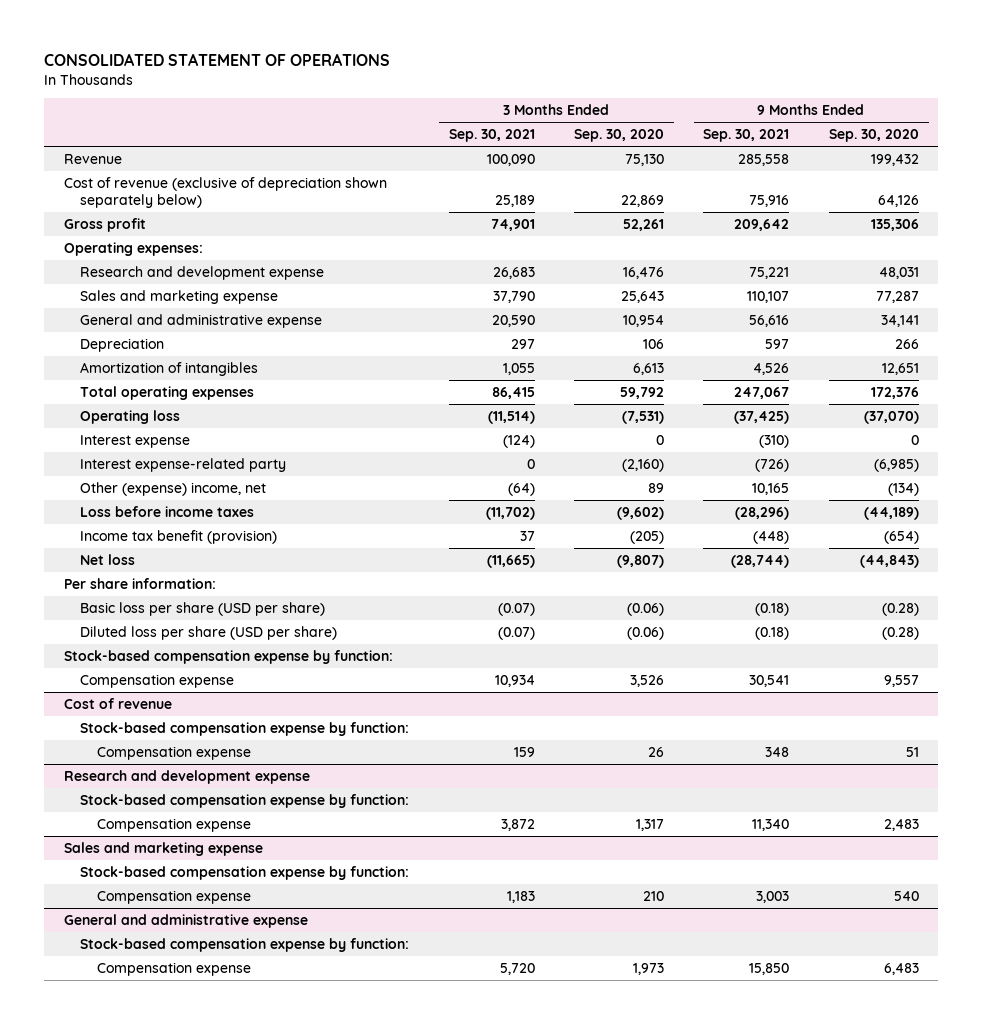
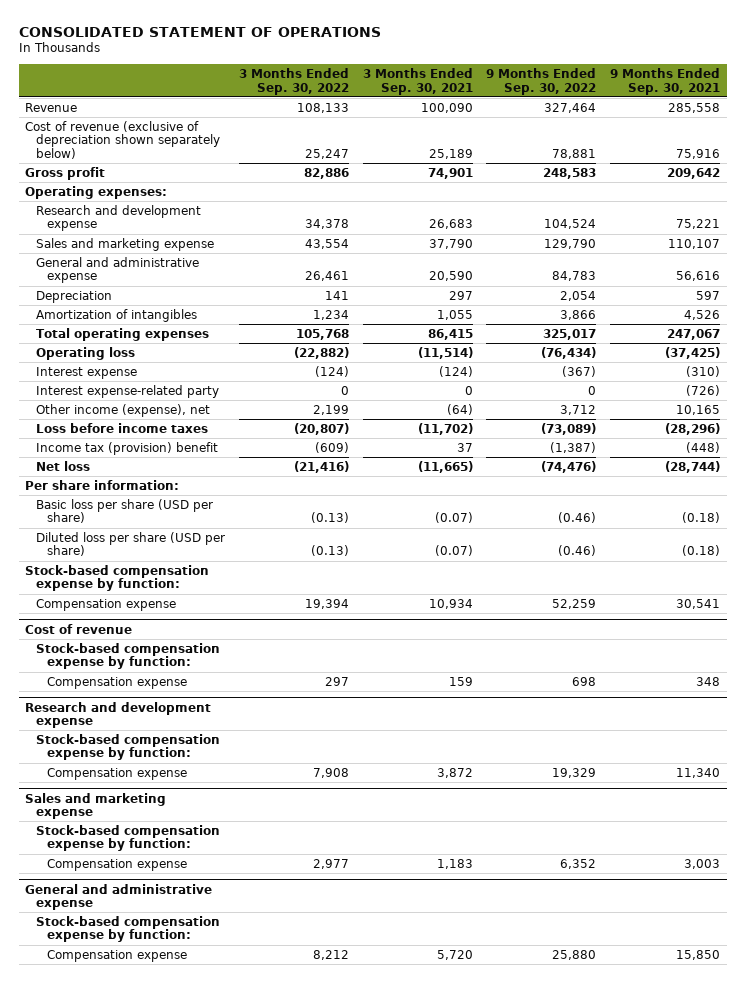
- | 3 Months Ended Sep. 30, 2021 | 3 Months Ended Sep. 30, 2020 | 9 Months Ended Sep. 30, 2021 | 9 Months Ended Sep. 30, 2020
+ | 3 Months Ended Sep. 30, 2022 | 3 Months Ended Sep. 30, 2021 | 9 Months Ended Sep. 30, 2022 | 9 Months Ended Sep. 30, 2021
- Other (expense) income, net | (64) | 89 | 10,165 | (134)
+ Other income (expense), net | 2,199 | (64) | 3,712 | 10,165
- Income tax benefit (provision) | 37 | (205) | (448) | (654)
+ Income tax (provision) benefit | (609) | 37 | (1,387) | (448)

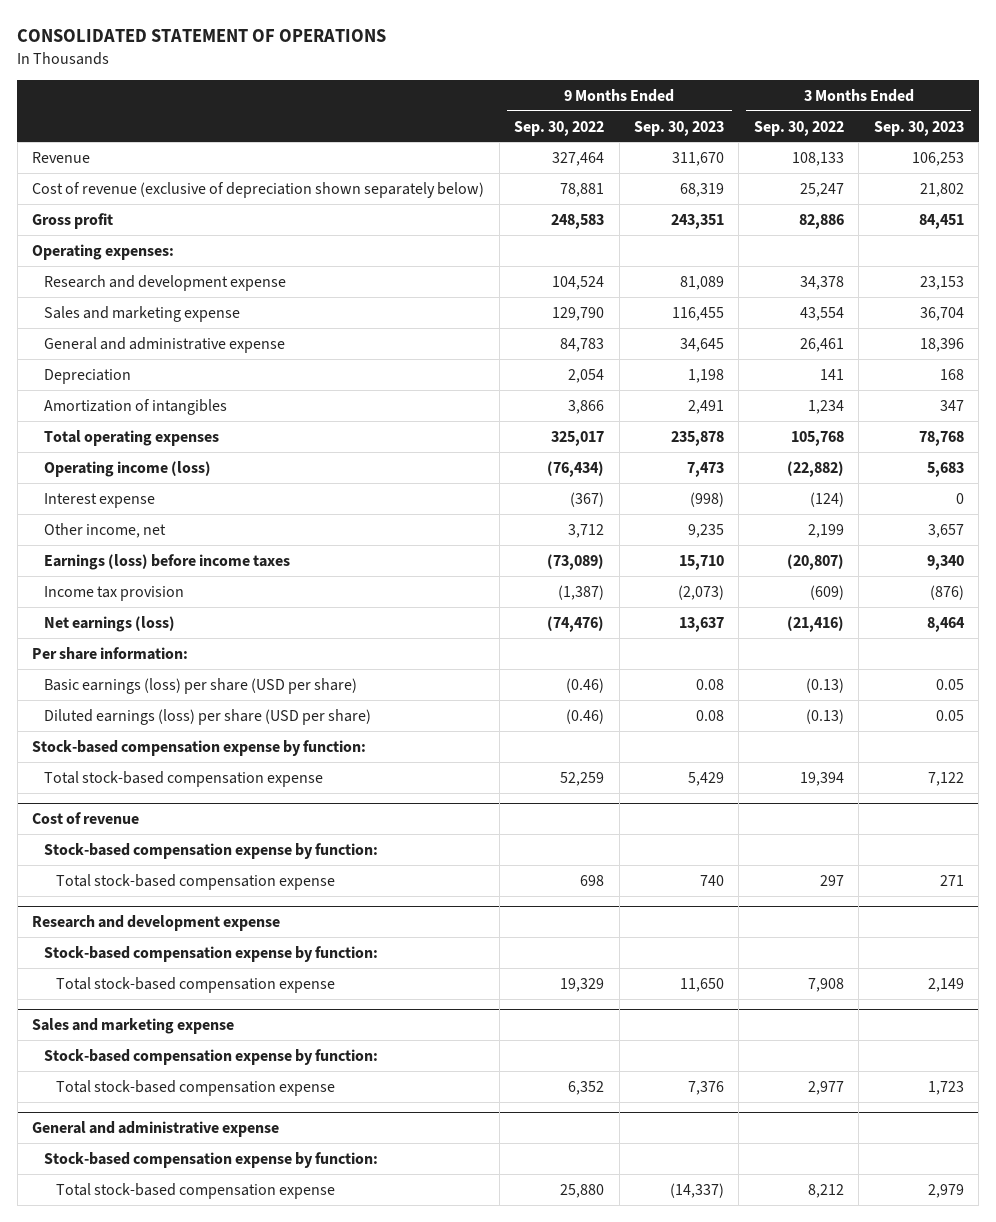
- | 3 Months Ended Sep. 30, 2022 | 3 Months Ended Sep. 30, 2021 | 9 Months Ended Sep. 30, 2022 | 9 Months Ended Sep. 30, 2021
+ | 9 Months Ended Sep. 30, 2022 | 9 Months Ended Sep. 30, 2023 | 3 Months Ended Sep. 30, 2022 | 3 Months Ended Sep. 30, 2023
- Operating loss | (22,882) | (11,514) | (76,434) | (37,425)
+ Operating income (loss) | (76,434) | 7,473 | (22,882) | 5,683
- Interest expense-related party | 0 | 0 | 0 | (726)
- Other income (expense), net | 2,199 | (64) | 3,712 | 10,165
- Loss before income taxes | (20,807) | (11,702) | (73,089) | (28,296)
- Income tax (provision) benefit | (609) | 37 | (1,387) | (448)
- Net loss | (21,416) | (11,665) | (74,476) | (28,744)
+ Other income, net | 3,712 | 9,235 | 2,199 | 3,657
+ Earnings (loss) before income taxes | (73,089) | 15,710 | (20,807) | 9,340
+ Income tax provision | (1,387) | (2,073) | (609) | (876)
+ Net earnings (loss) | (74,476) | 13,637 | (21,416) | 8,464
- Basic loss per share (USD per share) | (0.13) | (0.07) | (0.46) | (0.18)
- Diluted loss per share (USD per share) | (0.13) | (0.07) | (0.46) | (0.18)
+ Basic earnings (loss) per share (USD per share) | (0.46) | 0.08 | (0.13) | 0.05
+ Diluted earnings (loss) per share (USD per share) | (0.46) | 0.08 | (0.13) | 0.05
- Compensation expense | 19,394 | 10,934 | 52,259 | 30,541
+ Total stock-based compensation expense | 52,259 | 5,429 | 19,394 | 7,122
@ Cost of revenue
- Compensation expense | 297 | 159 | 698 | 348
+ Total stock-based compensation expense | 698 | 740 | 297 | 271
@ Research and development expense
- Compensation expense | 7,908 | 3,872 | 19,329 | 11,340
+ Total stock-based compensation expense | 19,329 | 11,650 | 7,908 | 2,149
@ Sales and marketing expense
- Compensation expense | 2,977 | 1,183 | 6,352 | 3,003
+ Total stock-based compensation expense | 6,352 | 7,376 | 2,977 | 1,723
@ General and administrative expense
- Compensation expense | 8,212 | 5,720 | 25,880 | 15,850
+ Total stock-based compensation expense | 25,880 | (14,337) | 8,212 | 2,979

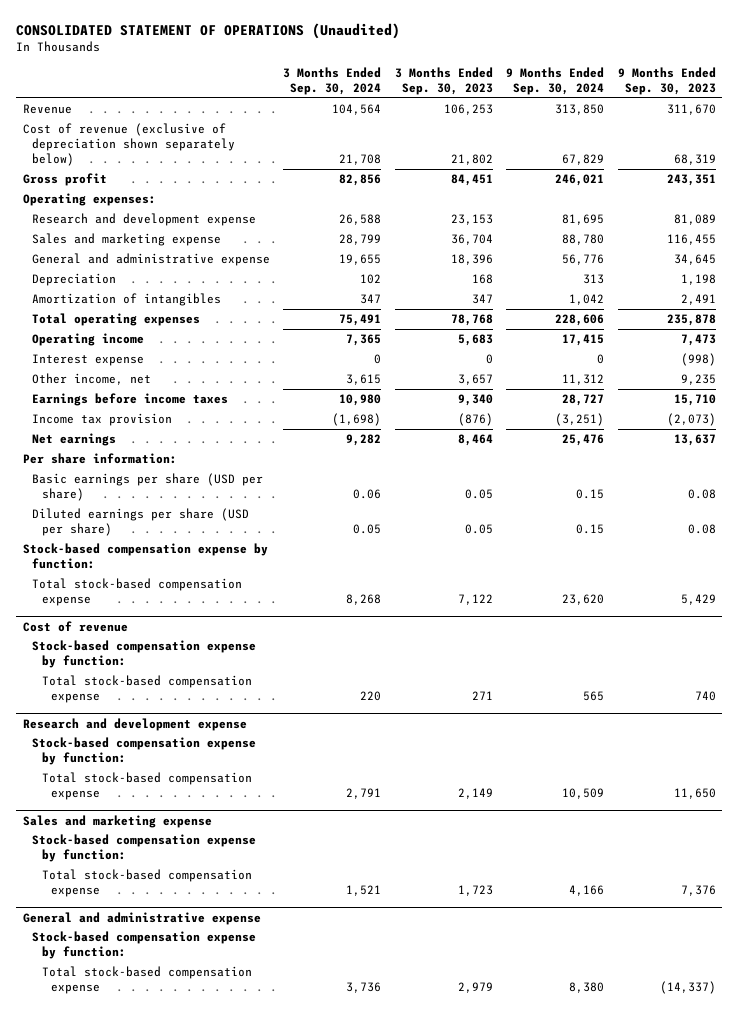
- CONSOLIDATED STATEMENT OF OPERATIONS
+ CONSOLIDATED STATEMENT OF OPERATIONS (Unaudited)
- | 9 Months Ended Sep. 30, 2022 | 9 Months Ended Sep. 30, 2023 | 3 Months Ended Sep. 30, 2022 | 3 Months Ended Sep. 30, 2023
+ | 3 Months Ended Sep. 30, 2024 | 3 Months Ended Sep. 30, 2023 | 9 Months Ended Sep. 30, 2024 | 9 Months Ended Sep. 30, 2023
- Operating income (loss) | (76,434) | 7,473 | (22,882) | 5,683
+ Operating income | 7,365 | 5,683 | 17,415 | 7,473
- Earnings (loss) before income taxes | (73,089) | 15,710 | (20,807) | 9,340
+ Earnings before income taxes | 10,980 | 9,340 | 28,727 | 15,710
- Net earnings (loss) | (74,476) | 13,637 | (21,416) | 8,464
+ Net earnings | 9,282 | 8,464 | 25,476 | 13,637
- Basic earnings (loss) per share (USD per share) | (0.46) | 0.08 | (0.13) | 0.05
- Diluted earnings (loss) per share (USD per share) | (0.46) | 0.08 | (0.13) | 0.05
+ Basic earnings per share (USD per share) | 0.06 | 0.05 | 0.15 | 0.08
+ Diluted earnings per share (USD per share) | 0.05 | 0.05 | 0.15 | 0.08

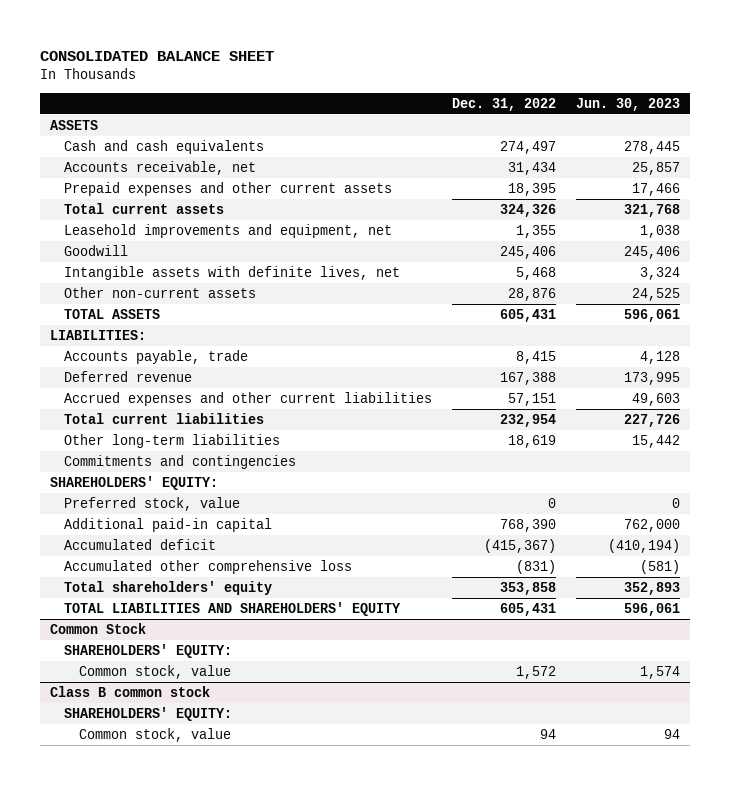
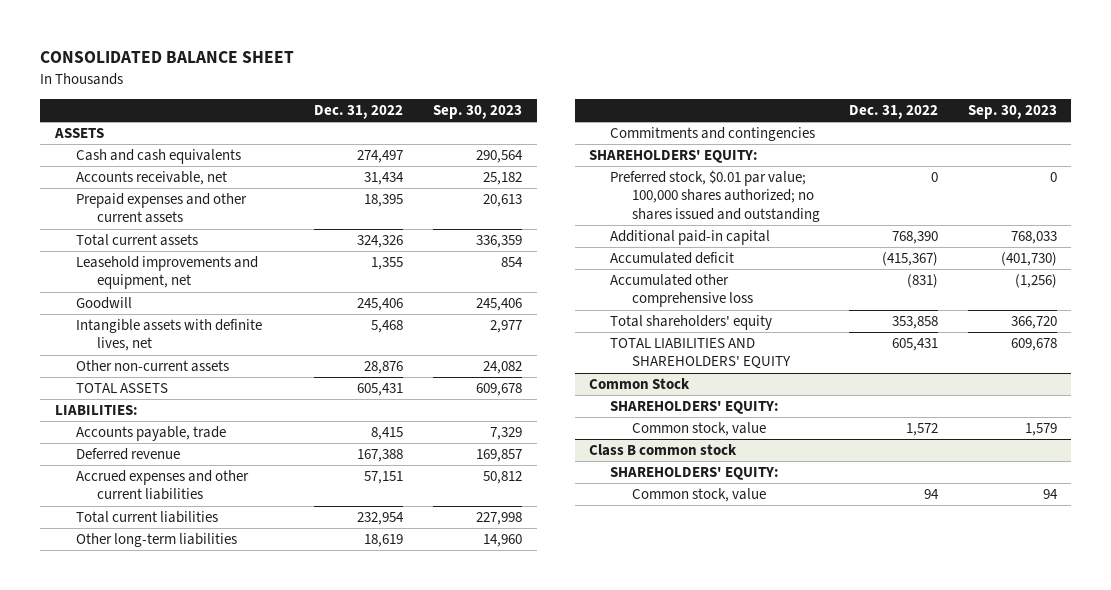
- | Dec. 31, 2022 | Jun. 30, 2023
+ | Dec. 31, 2022 | Sep. 30, 2023
- Preferred stock, value | 0 | 0
+ Preferred stock, $0.01 par value; 100,000 shares authorized; no shares issued and outstanding | 0 | 0

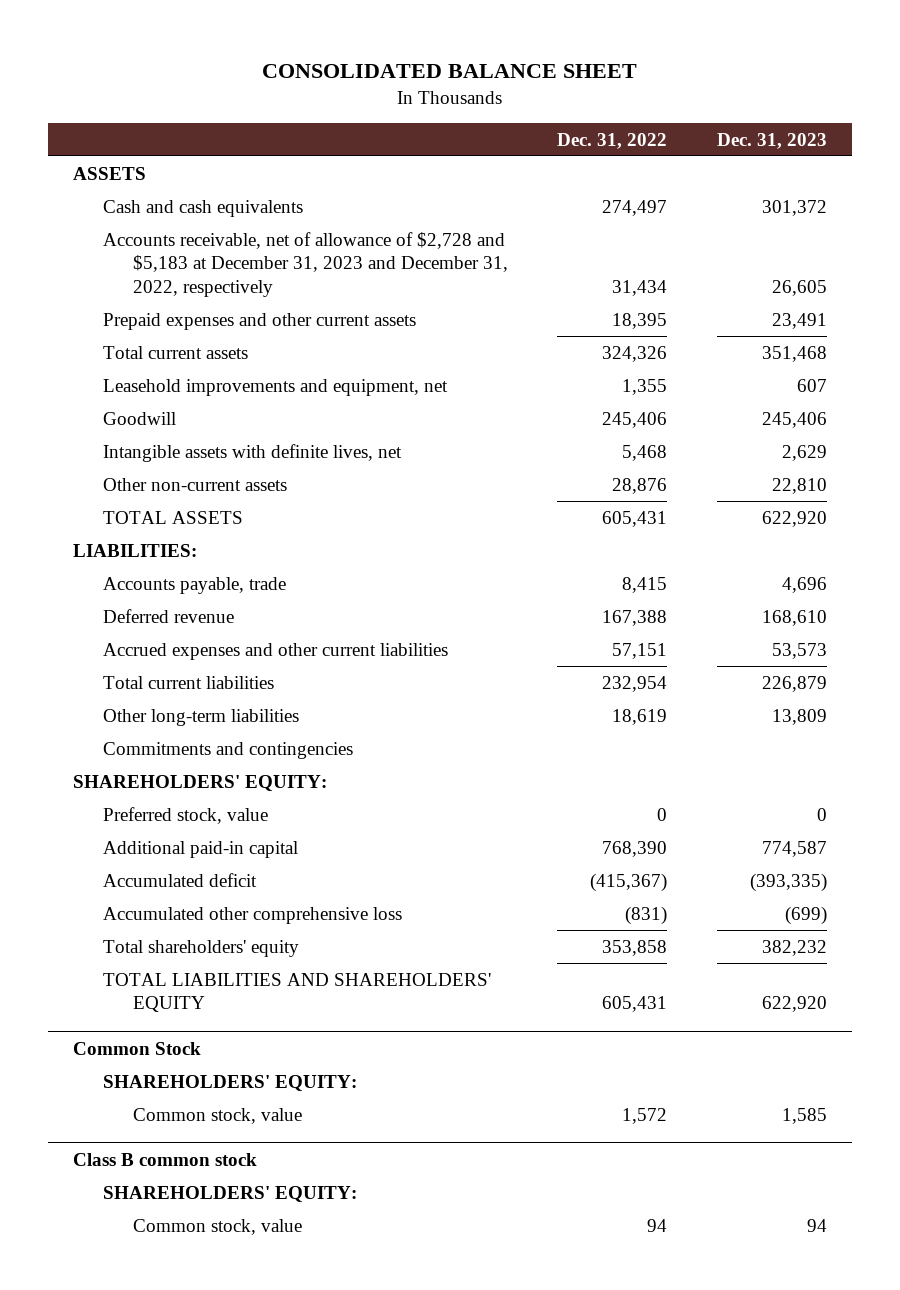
- | Dec. 31, 2022 | Sep. 30, 2023
+ | Dec. 31, 2022 | Dec. 31, 2023
- Accounts receivable, net | 31,434 | 25,182
+ Accounts receivable, net of allowance of $2,728 and $5,183 at December 31, 2023 and December 31, 2022, respectively | 31,434 | 26,605
- Preferred stock, $0.01 par value; 100,000 shares authorized; no shares issued and outstanding | 0 | 0
+ Preferred stock, value | 0 | 0

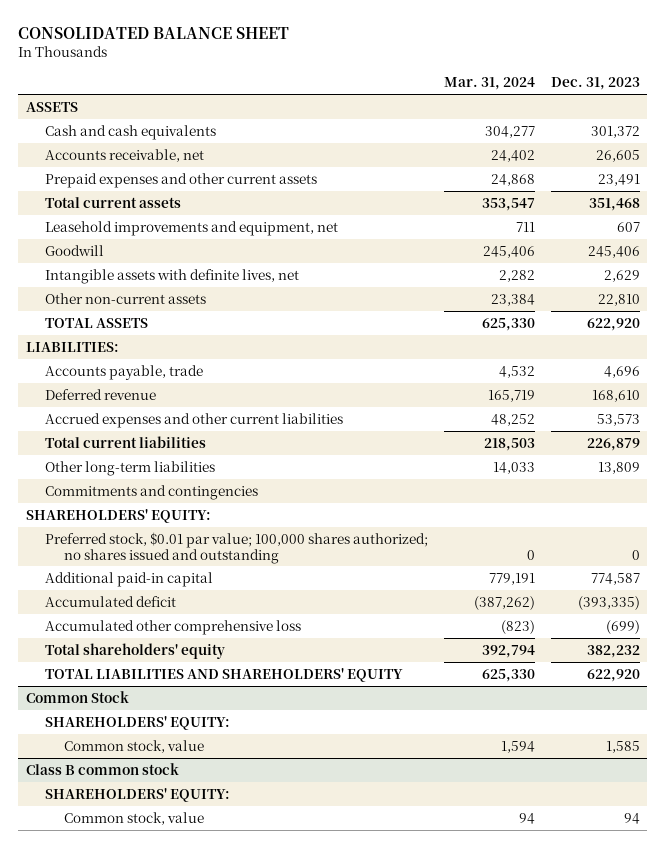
- | Dec. 31, 2022 | Dec. 31, 2023
+ | Mar. 31, 2024 | Dec. 31, 2023
- Accounts receivable, net of allowance of $2,728 and $5,183 at December 31, 2023 and December 31, 2022, respectively | 31,434 | 26,605
+ Accounts receivable, net | 24,402 | 26,605
- Preferred stock, value | 0 | 0
+ Preferred stock, $0.01 par value; 100,000 shares authorized; no shares issued and outstanding | 0 | 0

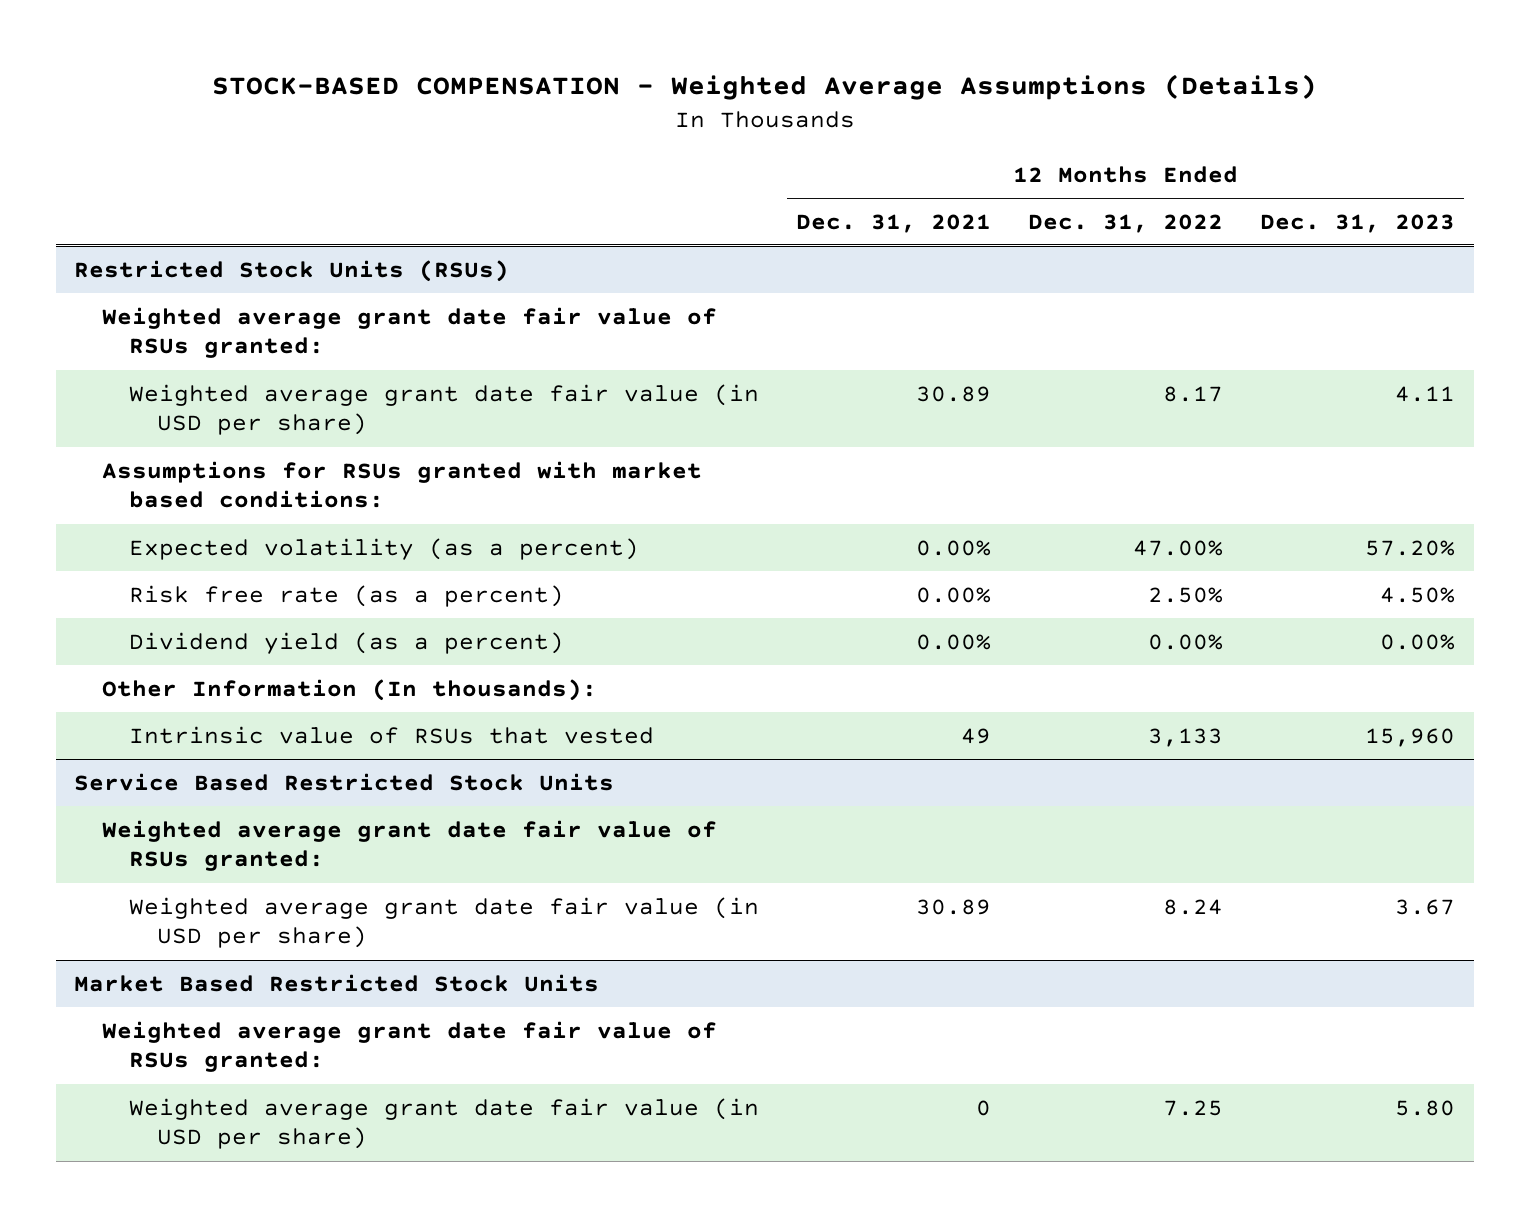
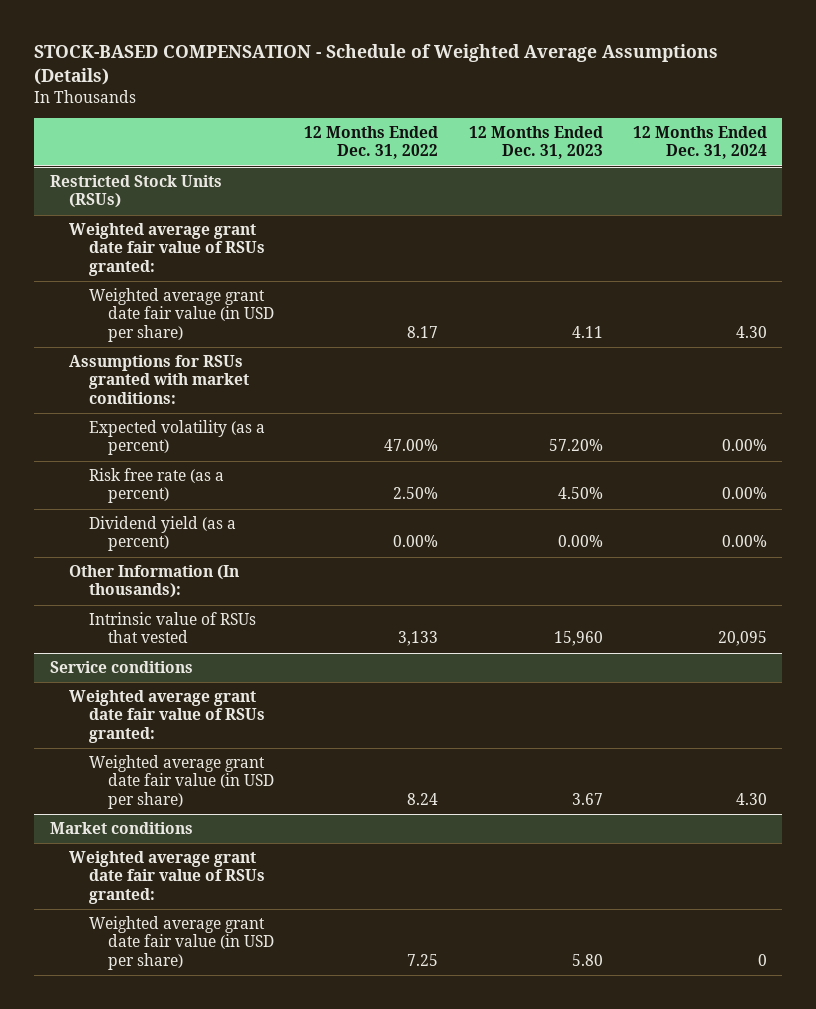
- STOCK-BASED COMPENSATION - Weighted Average Assumptions (Details)
+ STOCK-BASED COMPENSATION - Schedule of Weighted Average Assumptions (Details)
- | 12 Months Ended Dec. 31, 2021 | 12 Months Ended Dec. 31, 2022 | 12 Months Ended Dec. 31, 2023
+ | 12 Months Ended Dec. 31, 2022 | 12 Months Ended Dec. 31, 2023 | 12 Months Ended Dec. 31, 2024
@ Restricted Stock Units (RSUs)
- Assumptions for RSUs granted with market based conditions:
+ Assumptions for RSUs granted with market conditions:
- Service Based Restricted Stock Units
+ Service conditions
- Market Based Restricted Stock Units
+ Market conditions

